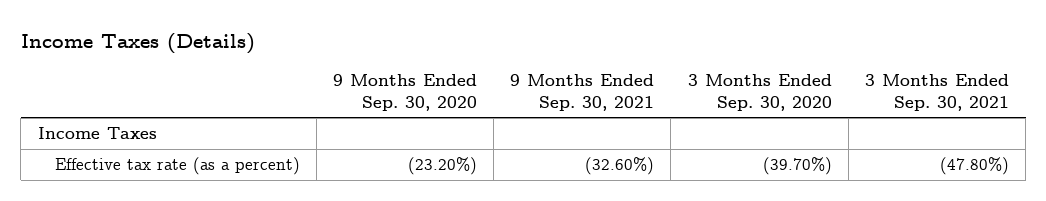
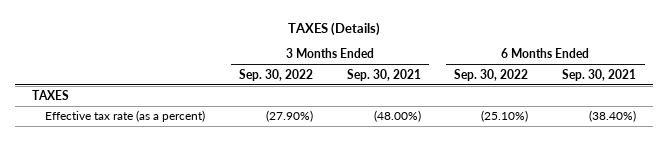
- Income Taxes (Details)
+ TAXES (Details)
- | 9 Months Ended Sep. 30, 2020 | 9 Months Ended Sep. 30, 2021 | 3 Months Ended Sep. 30, 2020 | 3 Months Ended Sep. 30, 2021
+ | 3 Months Ended Sep. 30, 2022 | 3 Months Ended Sep. 30, 2021 | 6 Months Ended Sep. 30, 2022 | 6 Months Ended Sep. 30, 2021
- Income Taxes
- Effective tax rate (as a percent) | (23.20%) | (32.60%) | (39.70%) | (47.80%)
+ TAXES
+ Effective tax rate (as a percent) | (27.90%) | (48.00%) | (25.10%) | (38.40%)

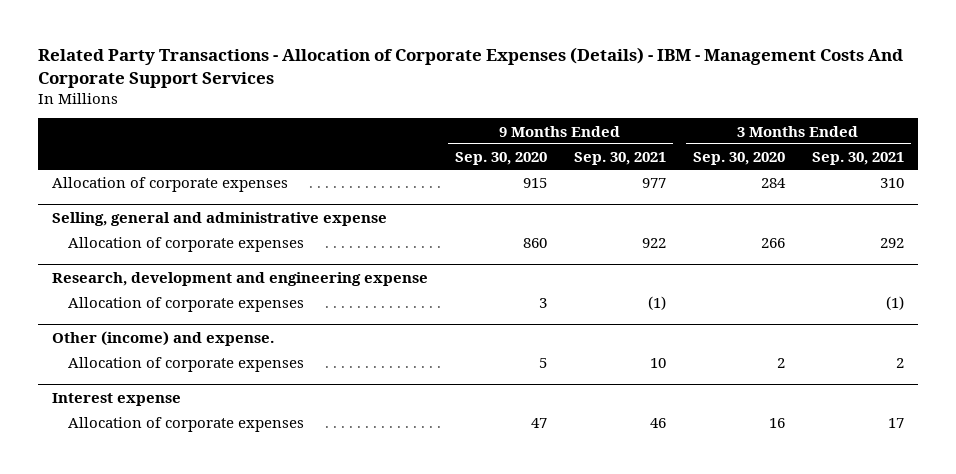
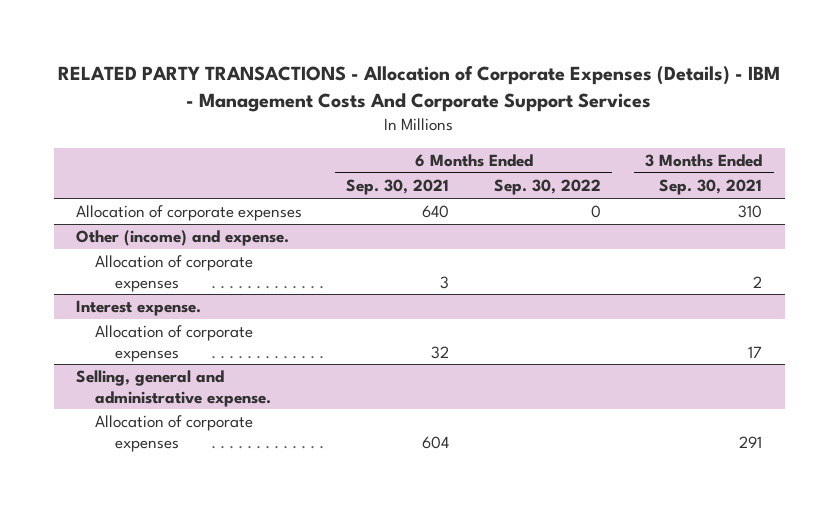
- Related Party Transactions - Allocation of Corporate Expenses (Details) - IBM - Management Costs And Corporate Support Services
+ RELATED PARTY TRANSACTIONS - Allocation of Corporate Expenses (Details) - IBM - Management Costs And Corporate Support Services
- | 9 Months Ended Sep. 30, 2020 | 9 Months Ended Sep. 30, 2021 | 3 Months Ended Sep. 30, 2020 | 3 Months Ended Sep. 30, 2021
+ | 6 Months Ended Sep. 30, 2021 | 6 Months Ended Sep. 30, 2022 | 3 Months Ended Sep. 30, 2021
- Selling, general and administrative expense
- Allocation of corporate expenses | 860 | 922 | 266 | 292
- Research, development and engineering expense
- Allocation of corporate expenses | 3 | (1) | | (1)
- Interest expense
+ Interest expense.
+ Selling, general and administrative expense.
+ Allocation of corporate expenses | 604 | | 291

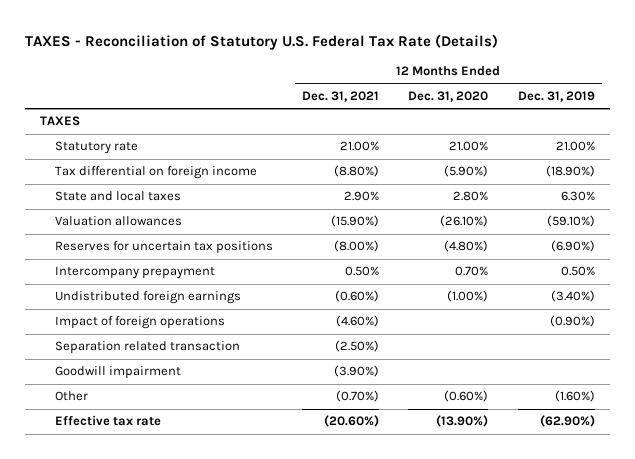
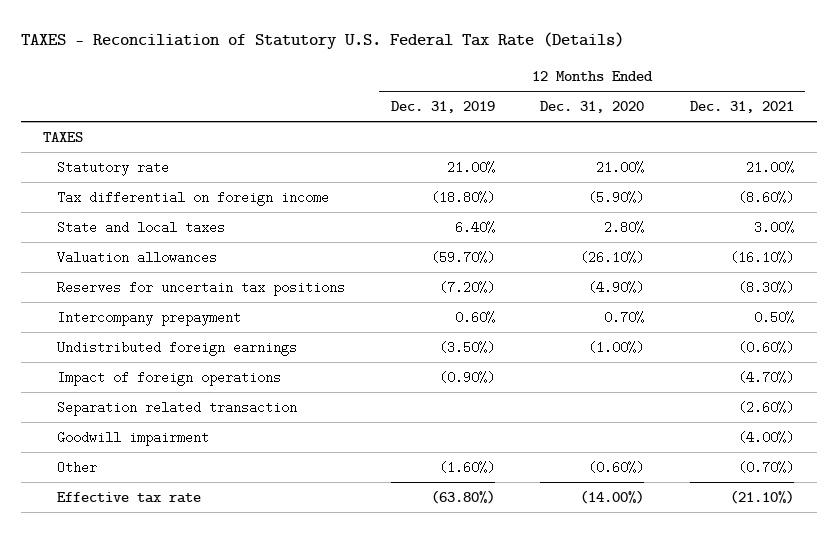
- | 12 Months Ended Dec. 31, 2021 | 12 Months Ended Dec. 31, 2020 | 12 Months Ended Dec. 31, 2019
+ | 12 Months Ended Dec. 31, 2019 | 12 Months Ended Dec. 31, 2020 | 12 Months Ended Dec. 31, 2021
- Tax differential on foreign income | (8.80%) | (5.90%) | (18.90%)
- State and local taxes | 2.90% | 2.80% | 6.30%
- Valuation allowances | (15.90%) | (26.10%) | (59.10%)
- Reserves for uncertain tax positions | (8.00%) | (4.80%) | (6.90%)
- Intercompany prepayment | 0.50% | 0.70% | 0.50%
- Undistributed foreign earnings | (0.60%) | (1.00%) | (3.40%)
- Impact of foreign operations | (4.60%) | | (0.90%)
- Separation related transaction | (2.50%) | |
- Goodwill impairment | (3.90%) | |
+ Tax differential on foreign income | (18.80%) | (5.90%) | (8.60%)
+ State and local taxes | 6.40% | 2.80% | 3.00%
+ Valuation allowances | (59.70%) | (26.10%) | (16.10%)
+ Reserves for uncertain tax positions | (7.20%) | (4.90%) | (8.30%)
+ Intercompany prepayment | 0.60% | 0.70% | 0.50%
+ Undistributed foreign earnings | (3.50%) | (1.00%) | (0.60%)
+ Impact of foreign operations | (0.90%) | | (4.70%)
+ Separation related transaction | | | (2.60%)
+ Goodwill impairment | | | (4.00%)
- Effective tax rate | (20.60%) | (13.90%) | (62.90%)
+ Effective tax rate | (63.80%) | (14.00%) | (21.10%)

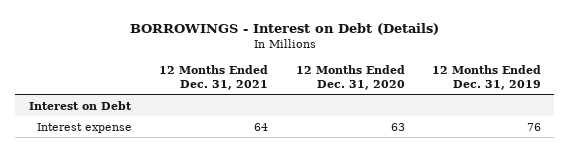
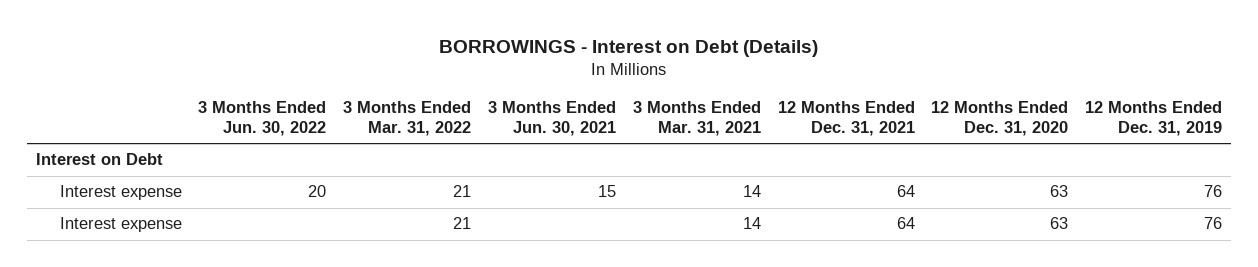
- | 12 Months Ended Dec. 31, 2021 | 12 Months Ended Dec. 31, 2020 | 12 Months Ended Dec. 31, 2019
+ | 3 Months Ended Jun. 30, 2022 | 3 Months Ended Mar. 31, 2022 | 3 Months Ended Jun. 30, 2021 | 3 Months Ended Mar. 31, 2021 | 12 Months Ended Dec. 31, 2021 | 12 Months Ended Dec. 31, 2020 | 12 Months Ended Dec. 31, 2019
+ Interest expense | | 21 | | 14 | 64 | 63 | 76

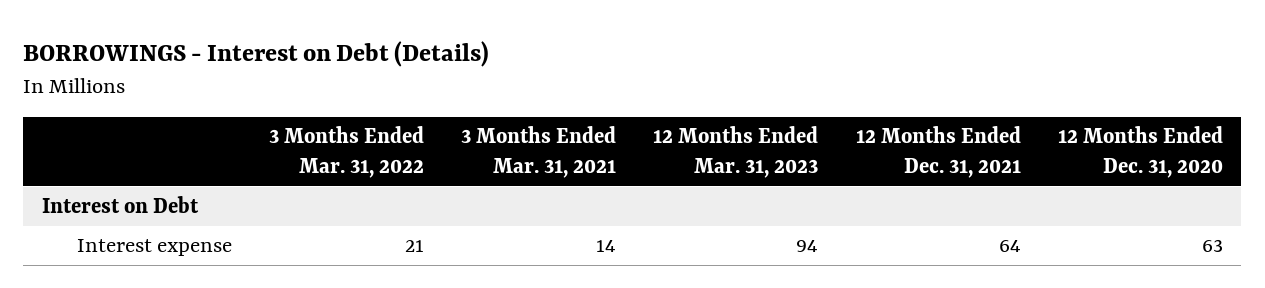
- | 3 Months Ended Jun. 30, 2022 | 3 Months Ended Mar. 31, 2022 | 3 Months Ended Jun. 30, 2021 | 3 Months Ended Mar. 31, 2021 | 12 Months Ended Dec. 31, 2021 | 12 Months Ended Dec. 31, 2020 | 12 Months Ended Dec. 31, 2019
+ | 3 Months Ended Mar. 31, 2022 | 3 Months Ended Mar. 31, 2021 | 12 Months Ended Mar. 31, 2023 | 12 Months Ended Dec. 31, 2021 | 12 Months Ended Dec. 31, 2020
- Interest expense | | 21 | | 14 | 64 | 63 | 76

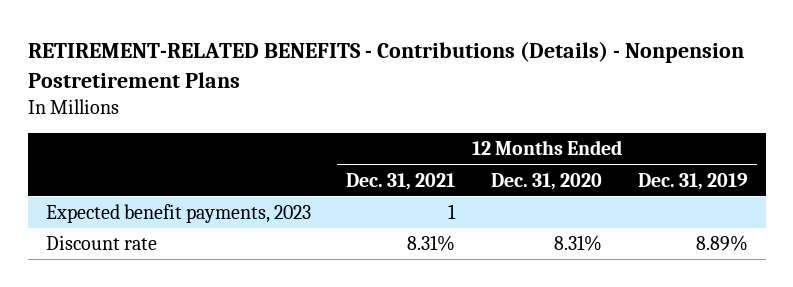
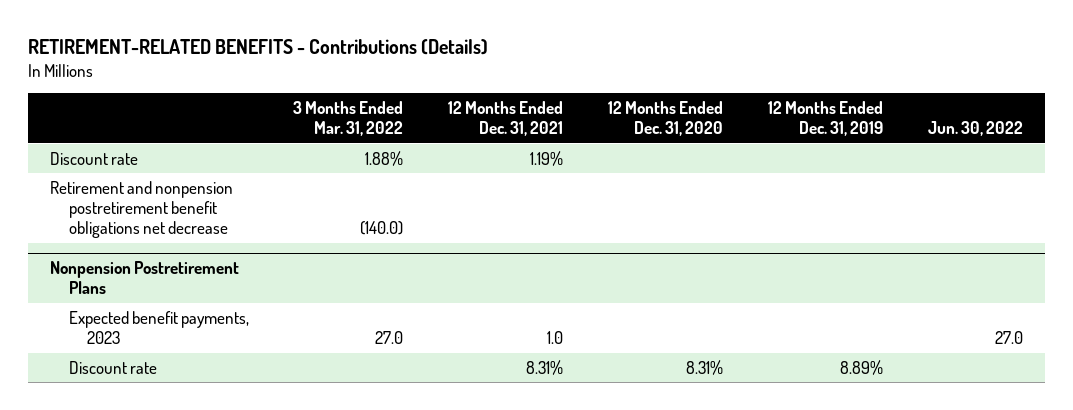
- RETIREMENT-RELATED BENEFITS - Contributions (Details) - Nonpension Postretirement Plans
+ RETIREMENT-RELATED BENEFITS - Contributions (Details)
- | 12 Months Ended Dec. 31, 2021 | 12 Months Ended Dec. 31, 2020 | 12 Months Ended Dec. 31, 2019
+ | 3 Months Ended Mar. 31, 2022 | 12 Months Ended Dec. 31, 2021 | 12 Months Ended Dec. 31, 2020 | 12 Months Ended Dec. 31, 2019 | Jun. 30, 2022
- Expected benefit payments, 2023 | 1 | |
+ Discount rate | 1.88% | 1.19% | | |
+ Retirement and nonpension postretirement benefit obligations net decrease | (140.0) | | | |
+ Nonpension Postretirement Plans
+ Expected benefit payments, 2023 | 27.0 | 1.0 | | | 27.0

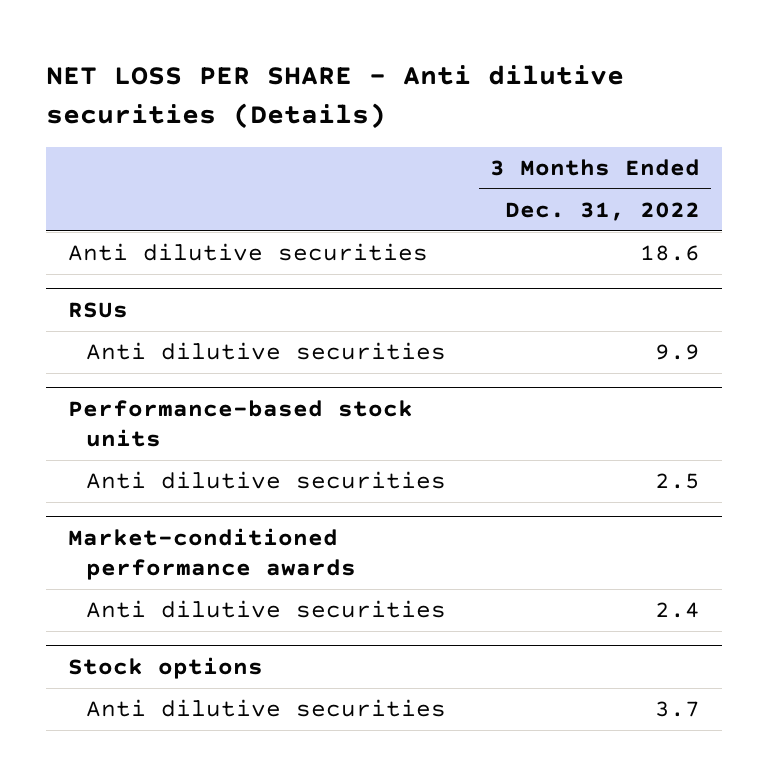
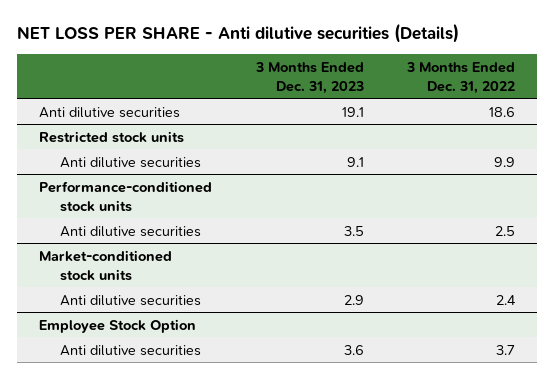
- | 3 Months Ended Dec. 31, 2022
+ | 3 Months Ended Dec. 31, 2023 | 3 Months Ended Dec. 31, 2022
- RSUs
+ Restricted stock units
- Performance-based stock units
+ Performance-conditioned stock units
- Market-conditioned performance awards
+ Market-conditioned stock units
- Stock options
+ Employee Stock Option

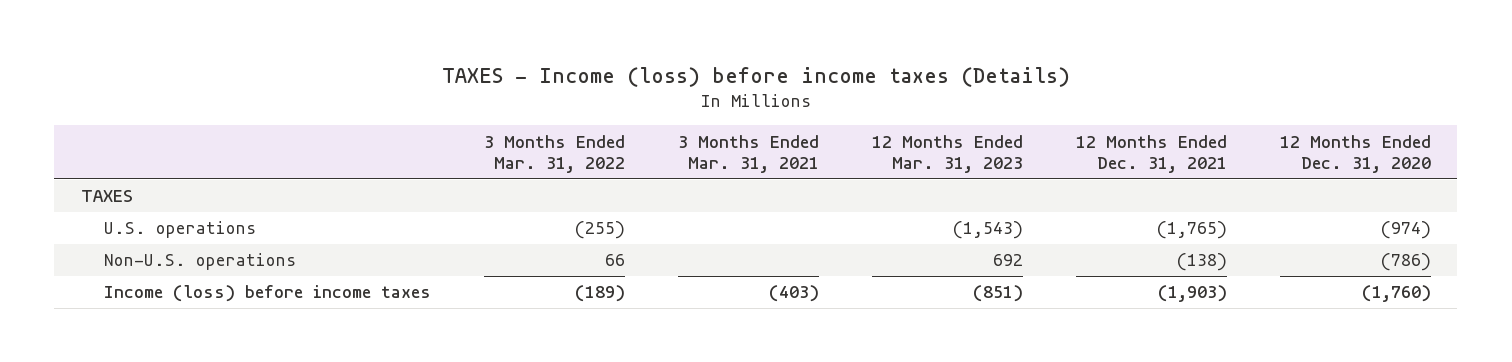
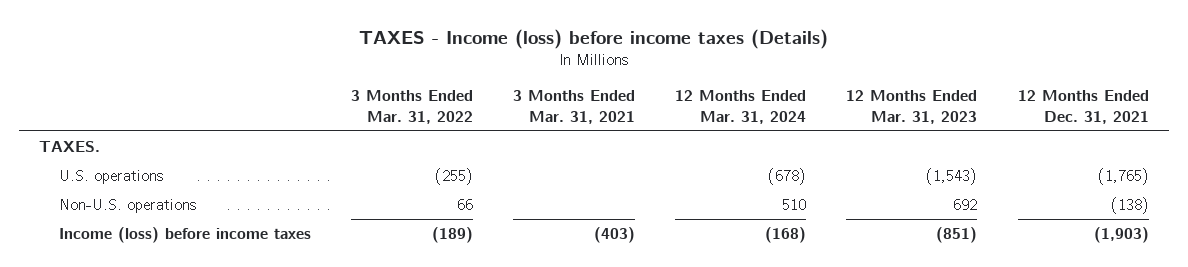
- | 3 Months Ended Mar. 31, 2022 | 3 Months Ended Mar. 31, 2021 | 12 Months Ended Mar. 31, 2023 | 12 Months Ended Dec. 31, 2021 | 12 Months Ended Dec. 31, 2020
+ | 3 Months Ended Mar. 31, 2022 | 3 Months Ended Mar. 31, 2021 | 12 Months Ended Mar. 31, 2024 | 12 Months Ended Mar. 31, 2023 | 12 Months Ended Dec. 31, 2021
- TAXES
+ TAXES.

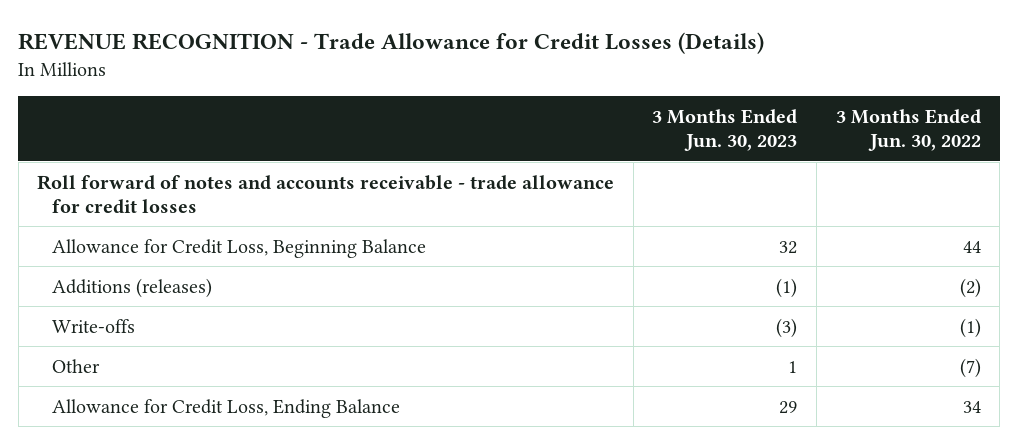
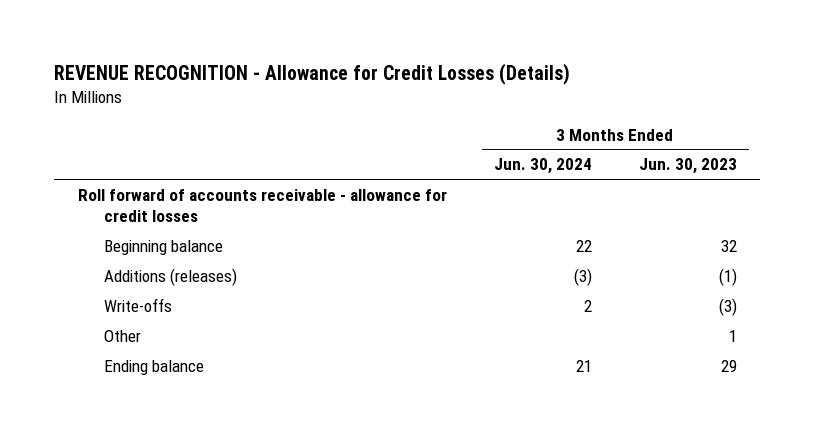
- REVENUE RECOGNITION - Trade Allowance for Credit Losses (Details)
+ REVENUE RECOGNITION - Allowance for Credit Losses (Details)
- | 3 Months Ended Jun. 30, 2023 | 3 Months Ended Jun. 30, 2022
+ | 3 Months Ended Jun. 30, 2024 | 3 Months Ended Jun. 30, 2023
- Roll forward of notes and accounts receivable - trade allowance for credit losses
- Allowance for Credit Loss, Beginning Balance | 32 | 44
+ Roll forward of accounts receivable - allowance for credit losses
+ Beginning balance | 22 | 32
- Allowance for Credit Loss, Ending Balance | 29 | 34
+ Ending balance | 21 | 29

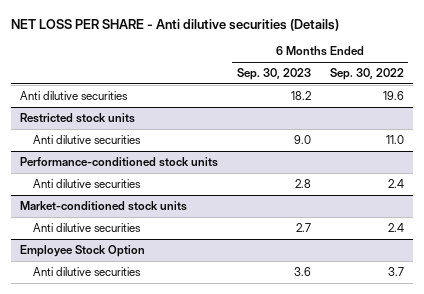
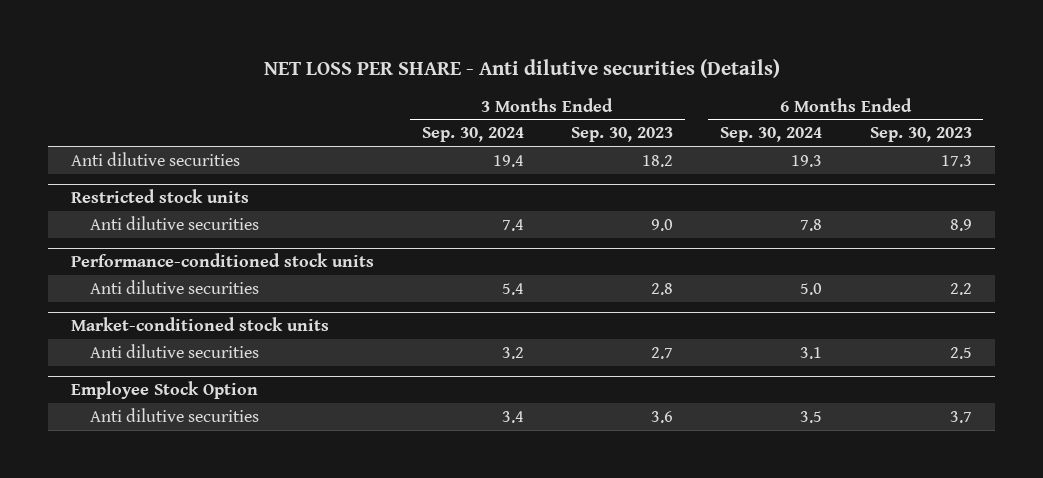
- | 6 Months Ended Sep. 30, 2023 | 6 Months Ended Sep. 30, 2022
+ | 3 Months Ended Sep. 30, 2024 | 3 Months Ended Sep. 30, 2023 | 6 Months Ended Sep. 30, 2024 | 6 Months Ended Sep. 30, 2023
- Anti dilutive securities | 18.2 | 19.6
+ Anti dilutive securities | 19.4 | 18.2 | 19.3 | 17.3
@ Restricted stock units
- Anti dilutive securities | 9.0 | 11.0
+ Anti dilutive securities | 7.4 | 9.0 | 7.8 | 8.9
@ Performance-conditioned stock units
- Anti dilutive securities | 2.8 | 2.4
+ Anti dilutive securities | 5.4 | 2.8 | 5.0 | 2.2
@ Market-conditioned stock units
- Anti dilutive securities | 2.7 | 2.4
+ Anti dilutive securities | 3.2 | 2.7 | 3.1 | 2.5
@ Employee Stock Option
- Anti dilutive securities | 3.6 | 3.7
+ Anti dilutive securities | 3.4 | 3.6 | 3.5 | 3.7

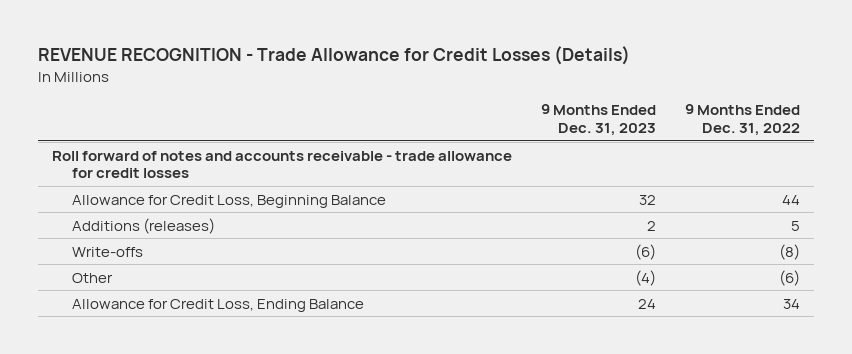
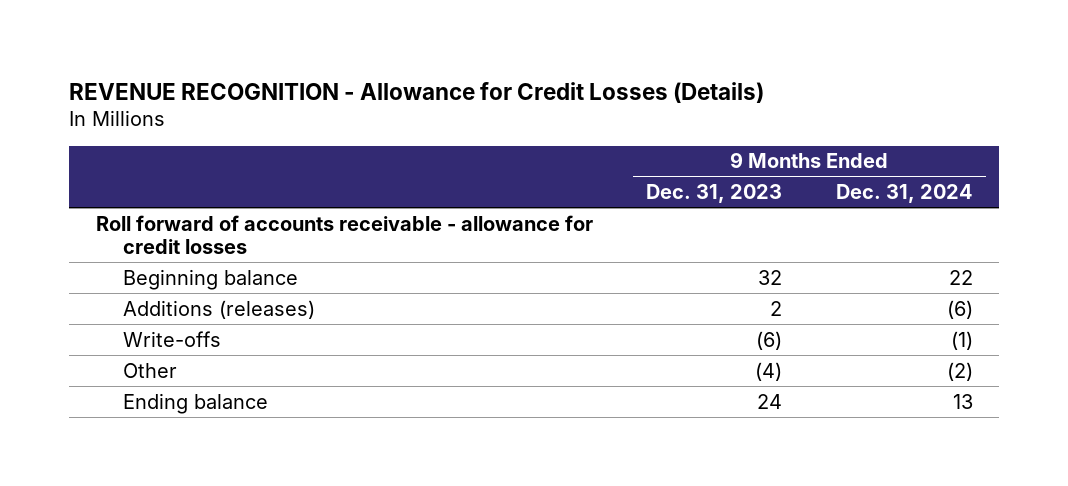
- REVENUE RECOGNITION - Trade Allowance for Credit Losses (Details)
+ REVENUE RECOGNITION - Allowance for Credit Losses (Details)
- | 9 Months Ended Dec. 31, 2023 | 9 Months Ended Dec. 31, 2022
+ | 9 Months Ended Dec. 31, 2023 | 9 Months Ended Dec. 31, 2024
- Roll forward of notes and accounts receivable - trade allowance for credit losses
- Allowance for Credit Loss, Beginning Balance | 32 | 44
+ Roll forward of accounts receivable - allowance for credit losses
+ Beginning balance | 32 | 22
- Allowance for Credit Loss, Ending Balance | 24 | 34
+ Ending balance | 24 | 13

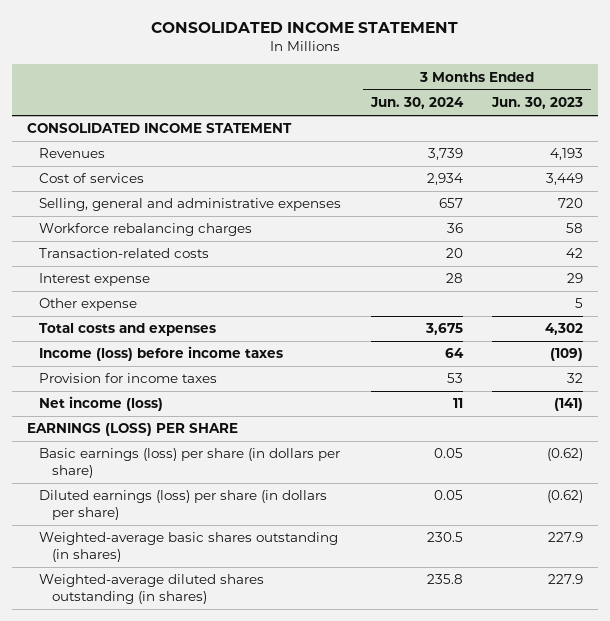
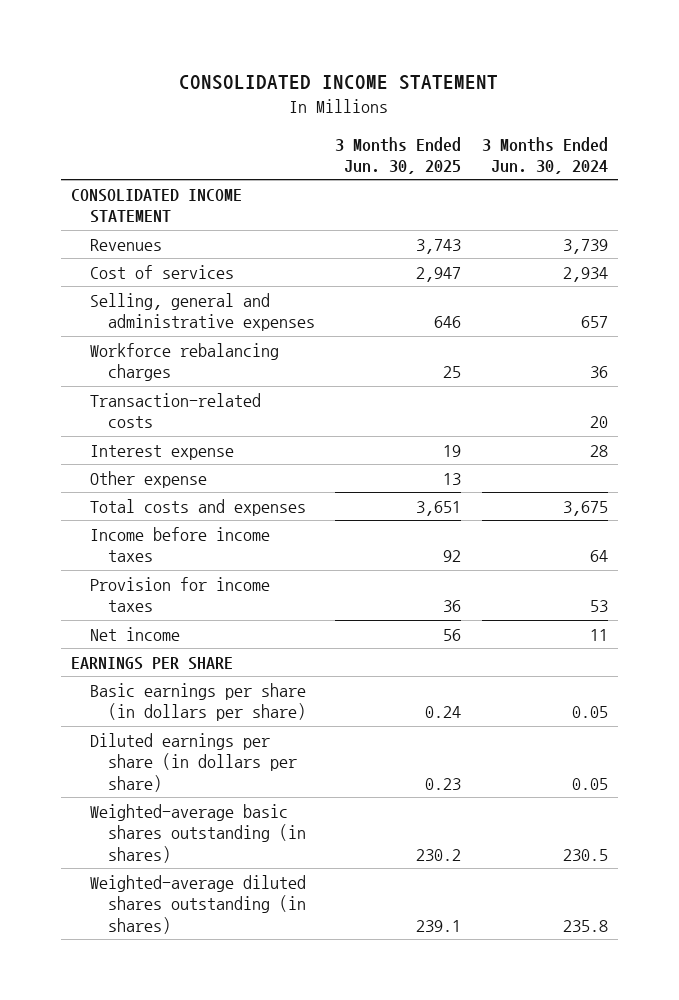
- | 3 Months Ended Jun. 30, 2024 | 3 Months Ended Jun. 30, 2023
+ | 3 Months Ended Jun. 30, 2025 | 3 Months Ended Jun. 30, 2024
- Income (loss) before income taxes | 64 | (109)
+ Income before income taxes | 92 | 64
- Net income (loss) | 11 | (141)
- EARNINGS (LOSS) PER SHARE
- Basic earnings (loss) per share (in dollars per share) | 0.05 | (0.62)
- Diluted earnings (loss) per share (in dollars per share) | 0.05 | (0.62)
+ Net income | 56 | 11
+ EARNINGS PER SHARE
+ Basic earnings per share (in dollars per share) | 0.24 | 0.05
+ Diluted earnings per share (in dollars per share) | 0.23 | 0.05

